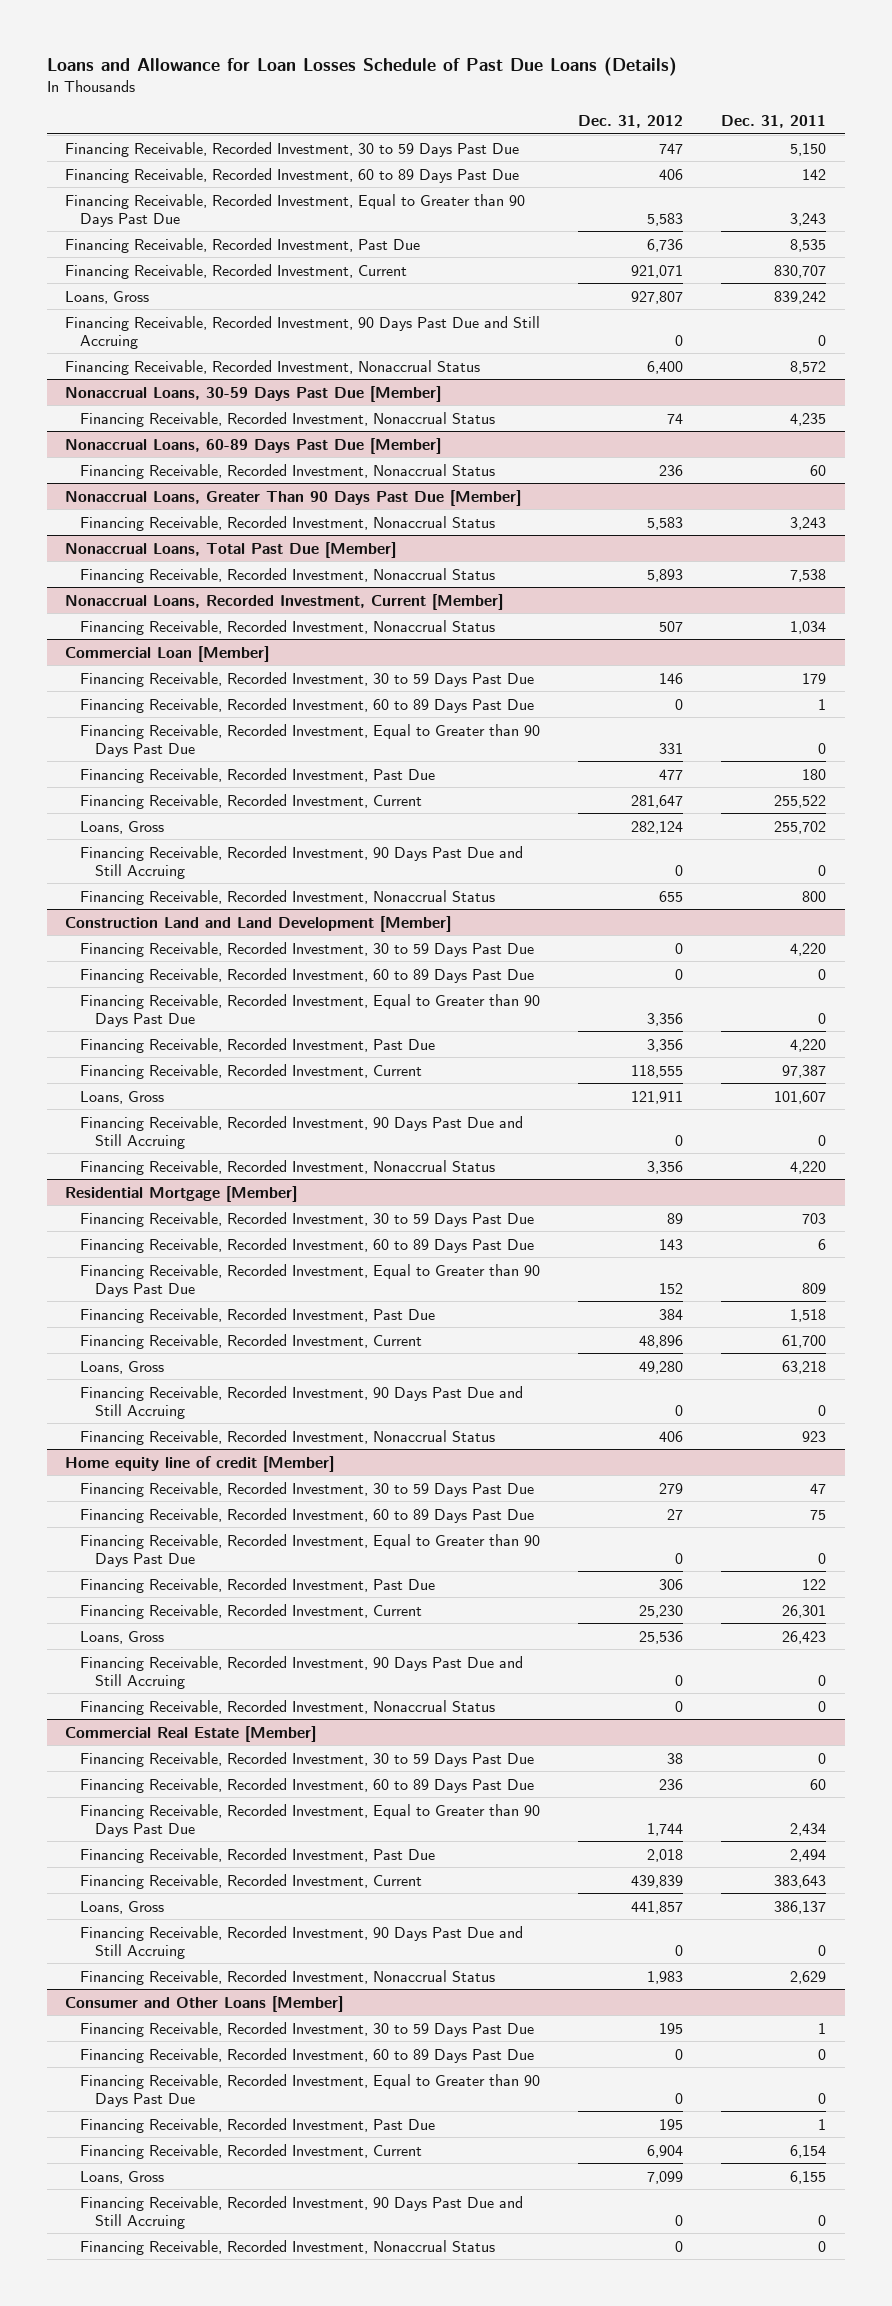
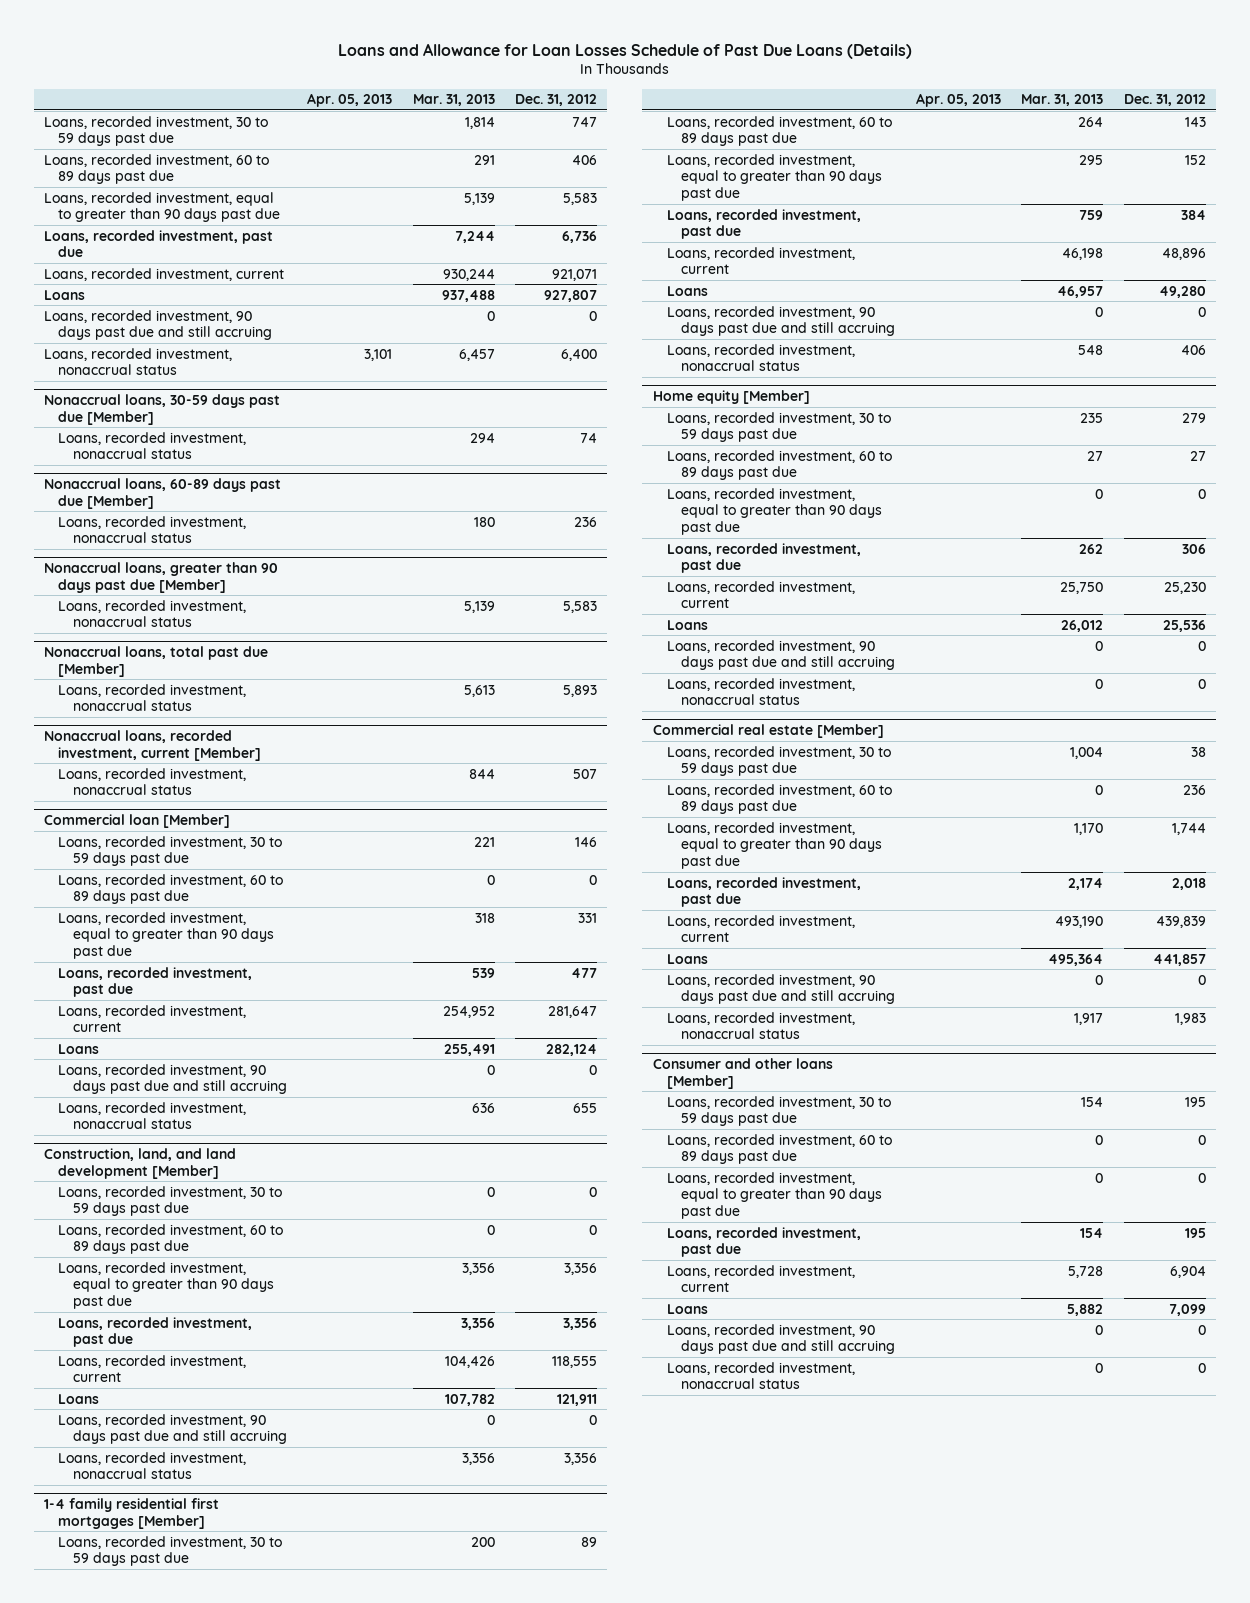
- | Dec. 31, 2012 | Dec. 31, 2011
+ | Apr. 05, 2013 | Mar. 31, 2013 | Dec. 31, 2012
- Financing Receivable, Recorded Investment, 30 to 59 Days Past Due | 747 | 5,150
- Financing Receivable, Recorded Investment, 60 to 89 Days Past Due | 406 | 142
- Financing Receivable, Recorded Investment, Equal to Greater than 90 Days Past Due | 5,583 | 3,243
- Financing Receivable, Recorded Investment, Past Due | 6,736 | 8,535
- Financing Receivable, Recorded Investment, Current | 921,071 | 830,707
- Loans, Gross | 927,807 | 839,242
- Financing Receivable, Recorded Investment, 90 Days Past Due and Still Accruing | 0 | 0
- Financing Receivable, Recorded Investment, Nonaccrual Status | 6,400 | 8,572
- Nonaccrual Loans, 30-59 Days Past Due [Member]
- Financing Receivable, Recorded Investment, Nonaccrual Status | 74 | 4,235
- Nonaccrual Loans, 60-89 Days Past Due [Member]
- Financing Receivable, Recorded Investment, Nonaccrual Status | 236 | 60
- Nonaccrual Loans, Greater Than 90 Days Past Due [Member]
- Financing Receivable, Recorded Investment, Nonaccrual Status | 5,583 | 3,243
- Nonaccrual Loans, Total Past Due [Member]
- Financing Receivable, Recorded Investment, Nonaccrual Status | 5,893 | 7,538
- Nonaccrual Loans, Recorded Investment, Current [Member]
- Financing Receivable, Recorded Investment, Nonaccrual Status | 507 | 1,034
- Commercial Loan [Member]
- Financing Receivable, Recorded Investment, 30 to 59 Days Past Due | 146 | 179
- Financing Receivable, Recorded Investment, 60 to 89 Days Past Due | 0 | 1
- Financing Receivable, Recorded Investment, Equal to Greater than 90 Days Past Due | 331 | 0
- Financing Receivable, Recorded Investment, Past Due | 477 | 180
- Financing Receivable, Recorded Investment, Current | 281,647 | 255,522
- Loans, Gross | 282,124 | 255,702
- Financing Receivable, Recorded Investment, 90 Days Past Due and Still Accruing | 0 | 0
- Financing Receivable, Recorded Investment, Nonaccrual Status | 655 | 800
- Construction Land and Land Development [Member]
- Financing Receivable, Recorded Investment, 30 to 59 Days Past Due | 0 | 4,220
- Financing Receivable, Recorded Investment, 60 to 89 Days Past Due | 0 | 0
- Financing Receivable, Recorded Investment, Equal to Greater than 90 Days Past Due | 3,356 | 0
- Financing Receivable, Recorded Investment, Past Due | 3,356 | 4,220
- Financing Receivable, Recorded Investment, Current | 118,555 | 97,387
- Loans, Gross | 121,911 | 101,607
- Financing Receivable, Recorded Investment, 90 Days Past Due and Still Accruing | 0 | 0
- Financing Receivable, Recorded Investment, Nonaccrual Status | 3,356 | 4,220
- Residential Mortgage [Member]
- Financing Receivable, Recorded Investment, 30 to 59 Days Past Due | 89 | 703
- Financing Receivable, Recorded Investment, 60 to 89 Days Past Due | 143 | 6
- Financing Receivable, Recorded Investment, Equal to Greater than 90 Days Past Due | 152 | 809
- Financing Receivable, Recorded Investment, Past Due | 384 | 1,518
- Financing Receivable, Recorded Investment, Current | 48,896 | 61,700
- Loans, Gross | 49,280 | 63,218
- Financing Receivable, Recorded Investment, 90 Days Past Due and Still Accruing | 0 | 0
- Financing Receivable, Recorded Investment, Nonaccrual Status | 406 | 923
- Home equity line of credit [Member]
- Financing Receivable, Recorded Investment, 30 to 59 Days Past Due | 279 | 47
- Financing Receivable, Recorded Investment, 60 to 89 Days Past Due | 27 | 75
- Financing Receivable, Recorded Investment, Equal to Greater than 90 Days Past Due | 0 | 0
- Financing Receivable, Recorded Investment, Past Due | 306 | 122
- Financing Receivable, Recorded Investment, Current | 25,230 | 26,301
- Loans, Gross | 25,536 | 26,423
- Financing Receivable, Recorded Investment, 90 Days Past Due and Still Accruing | 0 | 0
- Financing Receivable, Recorded Investment, Nonaccrual Status | 0 | 0
- Commercial Real Estate [Member]
- Financing Receivable, Recorded Investment, 30 to 59 Days Past Due | 38 | 0
- Financing Receivable, Recorded Investment, 60 to 89 Days Past Due | 236 | 60
- Financing Receivable, Recorded Investment, Equal to Greater than 90 Days Past Due | 1,744 | 2,434
- Financing Receivable, Recorded Investment, Past Due | 2,018 | 2,494
- Financing Receivable, Recorded Investment, Current | 439,839 | 383,643
- Loans, Gross | 441,857 | 386,137
- Financing Receivable, Recorded Investment, 90 Days Past Due and Still Accruing | 0 | 0
- Financing Receivable, Recorded Investment, Nonaccrual Status | 1,983 | 2,629
- Consumer and Other Loans [Member]
- Financing Receivable, Recorded Investment, 30 to 59 Days Past Due | 195 | 1
- Financing Receivable, Recorded Investment, 60 to 89 Days Past Due | 0 | 0
- Financing Receivable, Recorded Investment, Equal to Greater than 90 Days Past Due | 0 | 0
- Financing Receivable, Recorded Investment, Past Due | 195 | 1
- Financing Receivable, Recorded Investment, Current | 6,904 | 6,154
- Loans, Gross | 7,099 | 6,155
- Financing Receivable, Recorded Investment, 90 Days Past Due and Still Accruing | 0 | 0
- Financing Receivable, Recorded Investment, Nonaccrual Status | 0 | 0
+ Loans, recorded investment, 30 to 59 days past due | | 1,814 | 747
+ Loans, recorded investment, 60 to 89 days past due | | 291 | 406
+ Loans, recorded investment, equal to greater than 90 days past due | | 5,139 | 5,583
+ Loans, recorded investment, past due | | 7,244 | 6,736
+ Loans, recorded investment, current | | 930,244 | 921,071
+ Loans | | 937,488 | 927,807
+ Loans, recorded investment, 90 days past due and still accruing | | 0 | 0
+ Loans, recorded investment, nonaccrual status | 3,101 | 6,457 | 6,400
+ Nonaccrual loans, 30-59 days past due [Member]
+ Loans, recorded investment, nonaccrual status | | 294 | 74
+ Nonaccrual loans, 60-89 days past due [Member]
+ Loans, recorded investment, nonaccrual status | | 180 | 236
+ Nonaccrual loans, greater than 90 days past due [Member]
+ Loans, recorded investment, nonaccrual status | | 5,139 | 5,583
+ Nonaccrual loans, total past due [Member]
+ Loans, recorded investment, nonaccrual status | | 5,613 | 5,893
+ Nonaccrual loans, recorded investment, current [Member]
+ Loans, recorded investment, nonaccrual status | | 844 | 507
+ Commercial loan [Member]
+ Loans, recorded investment, 30 to 59 days past due | | 221 | 146
+ Loans, recorded investment, 60 to 89 days past due | | 0 | 0
+ Loans, recorded investment, equal to greater than 90 days past due | | 318 | 331
+ Loans, recorded investment, past due | | 539 | 477
+ Loans, recorded investment, current | | 254,952 | 281,647
+ Loans | | 255,491 | 282,124
+ Loans, recorded investment, 90 days past due and still accruing | | 0 | 0
+ Loans, recorded investment, nonaccrual status | | 636 | 655
+ Construction, land, and land development [Member]
+ Loans, recorded investment, 30 to 59 days past due | | 0 | 0
+ Loans, recorded investment, 60 to 89 days past due | | 0 | 0
+ Loans, recorded investment, equal to greater than 90 days past due | | 3,356 | 3,356
+ Loans, recorded investment, past due | | 3,356 | 3,356
+ Loans, recorded investment, current | | 104,426 | 118,555
+ Loans | | 107,782 | 121,911
+ Loans, recorded investment, 90 days past due and still accruing | | 0 | 0
+ Loans, recorded investment, nonaccrual status | | 3,356 | 3,356
+ 1-4 family residential first mortgages [Member]
+ Loans, recorded investment, 30 to 59 days past due | | 200 | 89
+ Loans, recorded investment, 60 to 89 days past due | | 264 | 143
+ Loans, recorded investment, equal to greater than 90 days past due | | 295 | 152
+ Loans, recorded investment, past due | | 759 | 384
+ Loans, recorded investment, current | | 46,198 | 48,896
+ Loans | | 46,957 | 49,280
+ Loans, recorded investment, 90 days past due and still accruing | | 0 | 0
+ Loans, recorded investment, nonaccrual status | | 548 | 406
+ Home equity [Member]
+ Loans, recorded investment, 30 to 59 days past due | | 235 | 279
+ Loans, recorded investment, 60 to 89 days past due | | 27 | 27
+ Loans, recorded investment, equal to greater than 90 days past due | | 0 | 0
+ Loans, recorded investment, past due | | 262 | 306
+ Loans, recorded investment, current | | 25,750 | 25,230
+ Loans | | 26,012 | 25,536
+ Loans, recorded investment, 90 days past due and still accruing | | 0 | 0
+ Loans, recorded investment, nonaccrual status | | 0 | 0
+ Commercial real estate [Member]
+ Loans, recorded investment, 30 to 59 days past due | | 1,004 | 38
+ Loans, recorded investment, 60 to 89 days past due | | 0 | 236
+ Loans, recorded investment, equal to greater than 90 days past due | | 1,170 | 1,744
+ Loans, recorded investment, past due | | 2,174 | 2,018
+ Loans, recorded investment, current | | 493,190 | 439,839
+ Loans | | 495,364 | 441,857
+ Loans, recorded investment, 90 days past due and still accruing | | 0 | 0
+ Loans, recorded investment, nonaccrual status | | 1,917 | 1,983
+ Consumer and other loans [Member]
+ Loans, recorded investment, 30 to 59 days past due | | 154 | 195
+ Loans, recorded investment, 60 to 89 days past due | | 0 | 0
+ Loans, recorded investment, equal to greater than 90 days past due | | 0 | 0
+ Loans, recorded investment, past due | | 154 | 195
+ Loans, recorded investment, current | | 5,728 | 6,904
+ Loans | | 5,882 | 7,099
+ Loans, recorded investment, 90 days past due and still accruing | | 0 | 0
+ Loans, recorded investment, nonaccrual status | | 0 | 0

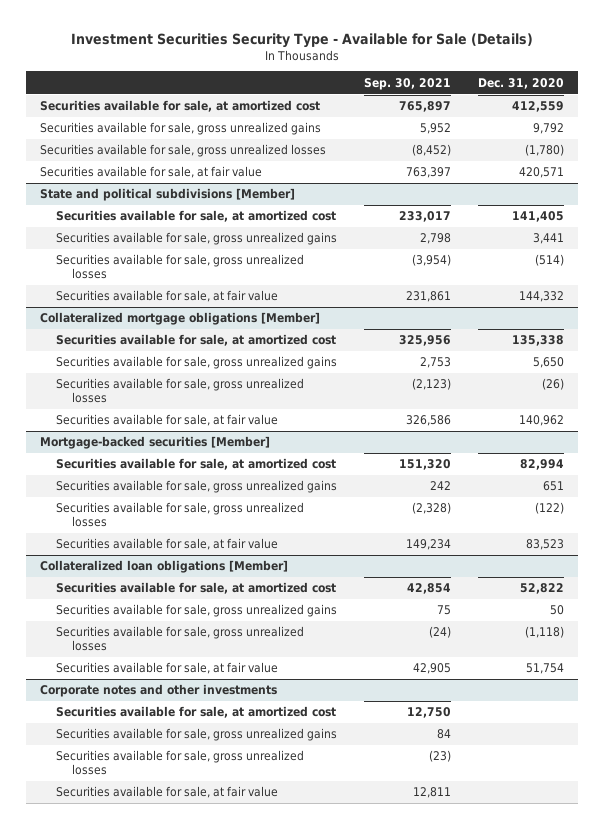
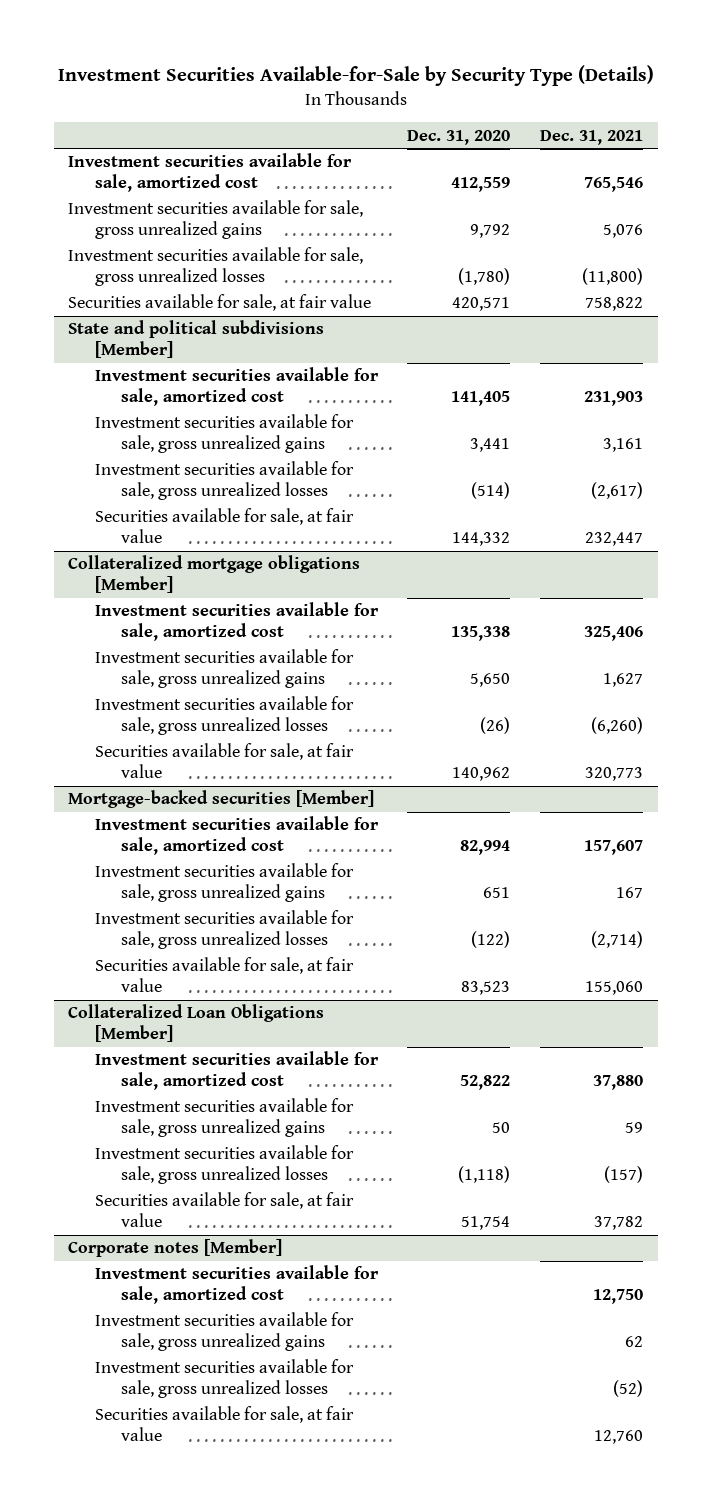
- Investment Securities Security Type - Available for Sale (Details)
+ Investment Securities Available-for-Sale by Security Type (Details)
- | Sep. 30, 2021 | Dec. 31, 2020
+ | Dec. 31, 2020 | Dec. 31, 2021
- Securities available for sale, at amortized cost | 765,897 | 412,559
- Securities available for sale, gross unrealized gains | 5,952 | 9,792
- Securities available for sale, gross unrealized losses | (8,452) | (1,780)
+ Investment securities available for sale, amortized cost | 412,559 | 765,546
+ Investment securities available for sale, gross unrealized gains | 9,792 | 5,076
+ Investment securities available for sale, gross unrealized losses | (1,780) | (11,800)
@ State and political subdivisions [Member]
- Securities available for sale, at amortized cost | 233,017 | 141,405
- Securities available for sale, gross unrealized gains | 2,798 | 3,441
- Securities available for sale, gross unrealized losses | (3,954) | (514)
+ Investment securities available for sale, amortized cost | 141,405 | 231,903
+ Investment securities available for sale, gross unrealized gains | 3,441 | 3,161
+ Investment securities available for sale, gross unrealized losses | (514) | (2,617)
@ Collateralized mortgage obligations [Member]
- Securities available for sale, at amortized cost | 325,956 | 135,338
- Securities available for sale, gross unrealized gains | 2,753 | 5,650
- Securities available for sale, gross unrealized losses | (2,123) | (26)
+ Investment securities available for sale, amortized cost | 135,338 | 325,406
+ Investment securities available for sale, gross unrealized gains | 5,650 | 1,627
+ Investment securities available for sale, gross unrealized losses | (26) | (6,260)
@ Mortgage-backed securities [Member]
- Securities available for sale, at amortized cost | 151,320 | 82,994
- Securities available for sale, gross unrealized gains | 242 | 651
- Securities available for sale, gross unrealized losses | (2,328) | (122)
+ Investment securities available for sale, amortized cost | 82,994 | 157,607
+ Investment securities available for sale, gross unrealized gains | 651 | 167
+ Investment securities available for sale, gross unrealized losses | (122) | (2,714)
- Collateralized loan obligations [Member]
- Securities available for sale, at amortized cost | 42,854 | 52,822
- Securities available for sale, gross unrealized gains | 75 | 50
- Securities available for sale, gross unrealized losses | (24) | (1,118)
+ Collateralized Loan Obligations [Member]
+ Investment securities available for sale, amortized cost | 52,822 | 37,880
+ Investment securities available for sale, gross unrealized gains | 50 | 59
+ Investment securities available for sale, gross unrealized losses | (1,118) | (157)
- Corporate notes and other investments
- Securities available for sale, at amortized cost | 12,750 |
- Securities available for sale, gross unrealized gains | 84 |
- Securities available for sale, gross unrealized losses | (23) |
+ Corporate notes [Member]
+ Investment securities available for sale, amortized cost | | 12,750
+ Investment securities available for sale, gross unrealized gains | | 62
+ Investment securities available for sale, gross unrealized losses | | (52)

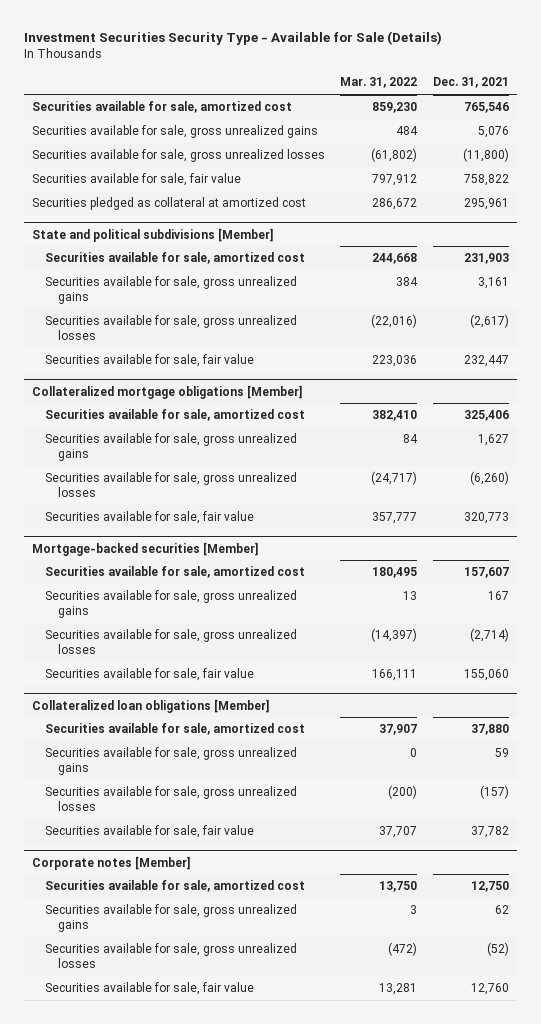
- Investment Securities Available-for-Sale by Security Type (Details)
+ Investment Securities Security Type - Available for Sale (Details)
- | Dec. 31, 2020 | Dec. 31, 2021
+ | Mar. 31, 2022 | Dec. 31, 2021
- Investment securities available for sale, amortized cost | 412,559 | 765,546
- Investment securities available for sale, gross unrealized gains | 9,792 | 5,076
- Investment securities available for sale, gross unrealized losses | (1,780) | (11,800)
- Securities available for sale, at fair value | 420,571 | 758,822
+ Securities available for sale, amortized cost | 859,230 | 765,546
+ Securities available for sale, gross unrealized gains | 484 | 5,076
+ Securities available for sale, gross unrealized losses | (61,802) | (11,800)
+ Securities available for sale, fair value | 797,912 | 758,822
+ Securities pledged as collateral at amortized cost | 286,672 | 295,961
@ State and political subdivisions [Member]
- Investment securities available for sale, amortized cost | 141,405 | 231,903
- Investment securities available for sale, gross unrealized gains | 3,441 | 3,161
- Investment securities available for sale, gross unrealized losses | (514) | (2,617)
- Securities available for sale, at fair value | 144,332 | 232,447
+ Securities available for sale, amortized cost | 244,668 | 231,903
+ Securities available for sale, gross unrealized gains | 384 | 3,161
+ Securities available for sale, gross unrealized losses | (22,016) | (2,617)
+ Securities available for sale, fair value | 223,036 | 232,447
@ Collateralized mortgage obligations [Member]
- Investment securities available for sale, amortized cost | 135,338 | 325,406
- Investment securities available for sale, gross unrealized gains | 5,650 | 1,627
- Investment securities available for sale, gross unrealized losses | (26) | (6,260)
- Securities available for sale, at fair value | 140,962 | 320,773
+ Securities available for sale, amortized cost | 382,410 | 325,406
+ Securities available for sale, gross unrealized gains | 84 | 1,627
+ Securities available for sale, gross unrealized losses | (24,717) | (6,260)
+ Securities available for sale, fair value | 357,777 | 320,773
@ Mortgage-backed securities [Member]
- Investment securities available for sale, amortized cost | 82,994 | 157,607
- Investment securities available for sale, gross unrealized gains | 651 | 167
- Investment securities available for sale, gross unrealized losses | (122) | (2,714)
- Securities available for sale, at fair value | 83,523 | 155,060
- Collateralized Loan Obligations [Member]
- Investment securities available for sale, amortized cost | 52,822 | 37,880
- Investment securities available for sale, gross unrealized gains | 50 | 59
- Investment securities available for sale, gross unrealized losses | (1,118) | (157)
- Securities available for sale, at fair value | 51,754 | 37,782
@ Mortgage-backed securities [Member]
+ Securities available for sale, amortized cost | 180,495 | 157,607
+ Securities available for sale, gross unrealized gains | 13 | 167
+ Securities available for sale, gross unrealized losses | (14,397) | (2,714)
+ Securities available for sale, fair value | 166,111 | 155,060
+ Collateralized loan obligations [Member]
+ Securities available for sale, amortized cost | 37,907 | 37,880
+ Securities available for sale, gross unrealized gains | 0 | 59
+ Securities available for sale, gross unrealized losses | (200) | (157)
+ Securities available for sale, fair value | 37,707 | 37,782
@ Corporate notes [Member]
- Investment securities available for sale, amortized cost | | 12,750
- Investment securities available for sale, gross unrealized gains | | 62
- Investment securities available for sale, gross unrealized losses | | (52)
- Securities available for sale, at fair value | | 12,760
+ Securities available for sale, amortized cost | 13,750 | 12,750
+ Securities available for sale, gross unrealized gains | 3 | 62
+ Securities available for sale, gross unrealized losses | (472) | (52)
+ Securities available for sale, fair value | 13,281 | 12,760

